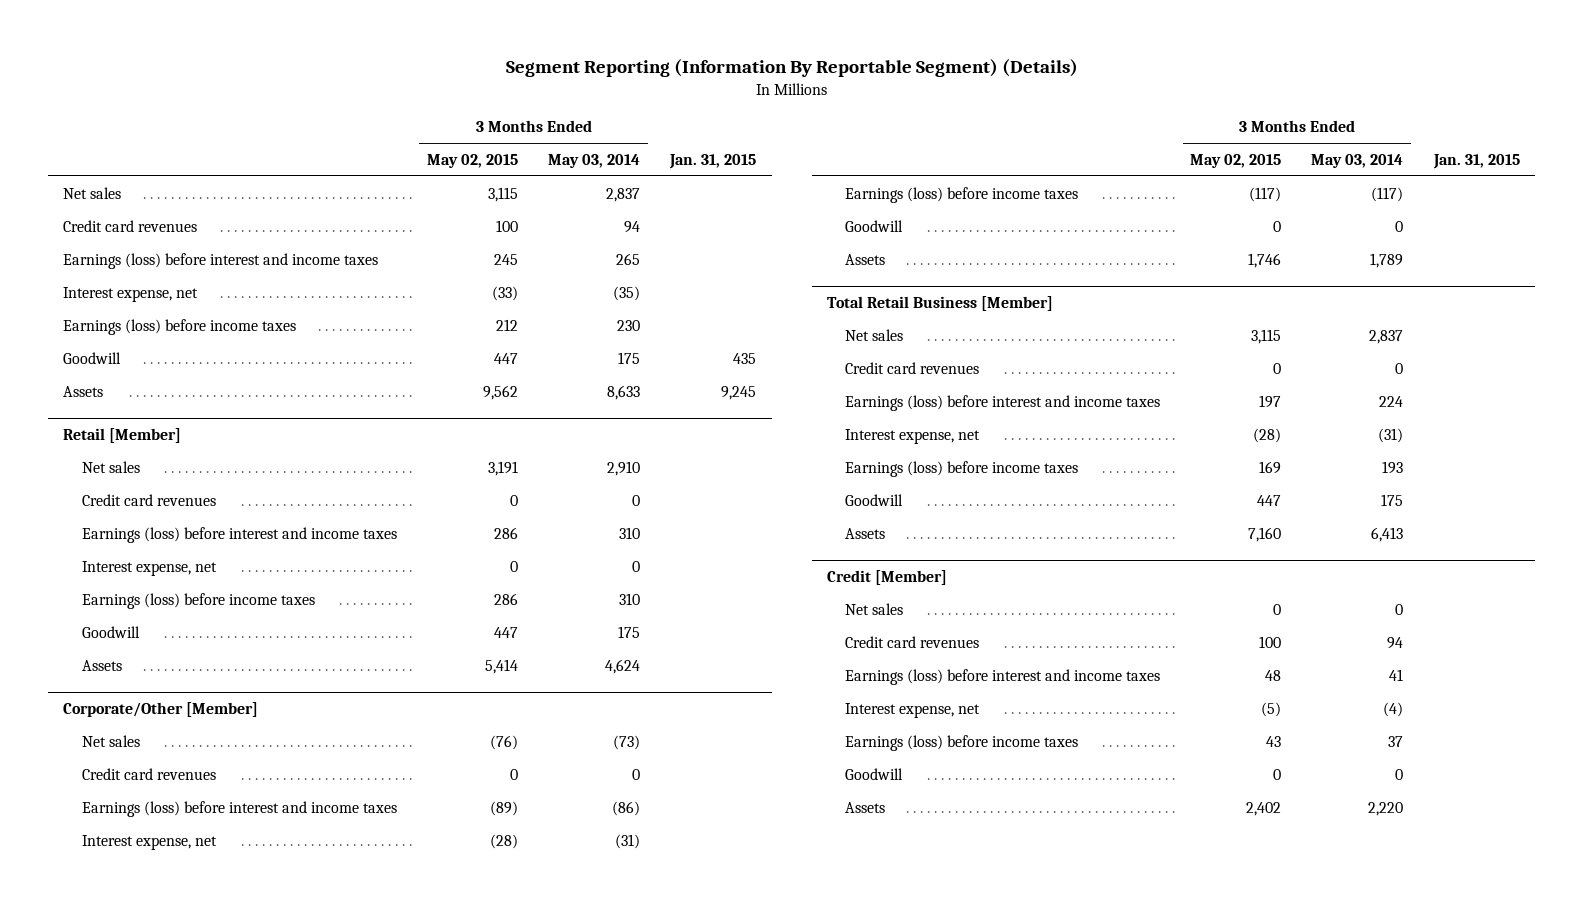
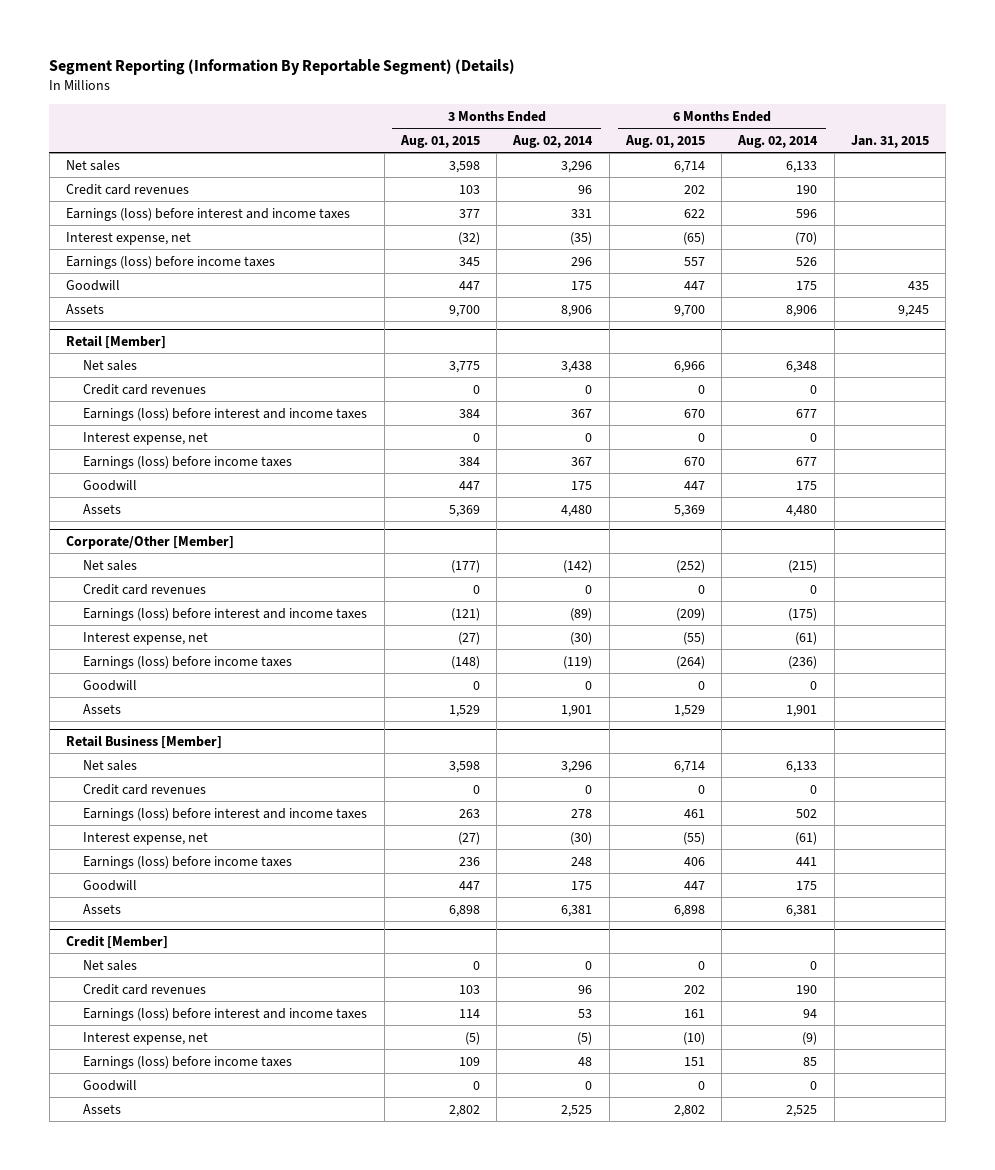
- | 3 Months Ended May 02, 2015 | 3 Months Ended May 03, 2014 | Jan. 31, 2015
+ | 3 Months Ended Aug. 01, 2015 | 3 Months Ended Aug. 02, 2014 | 6 Months Ended Aug. 01, 2015 | 6 Months Ended Aug. 02, 2014 | Jan. 31, 2015
- Total Retail Business [Member]
+ Retail Business [Member]

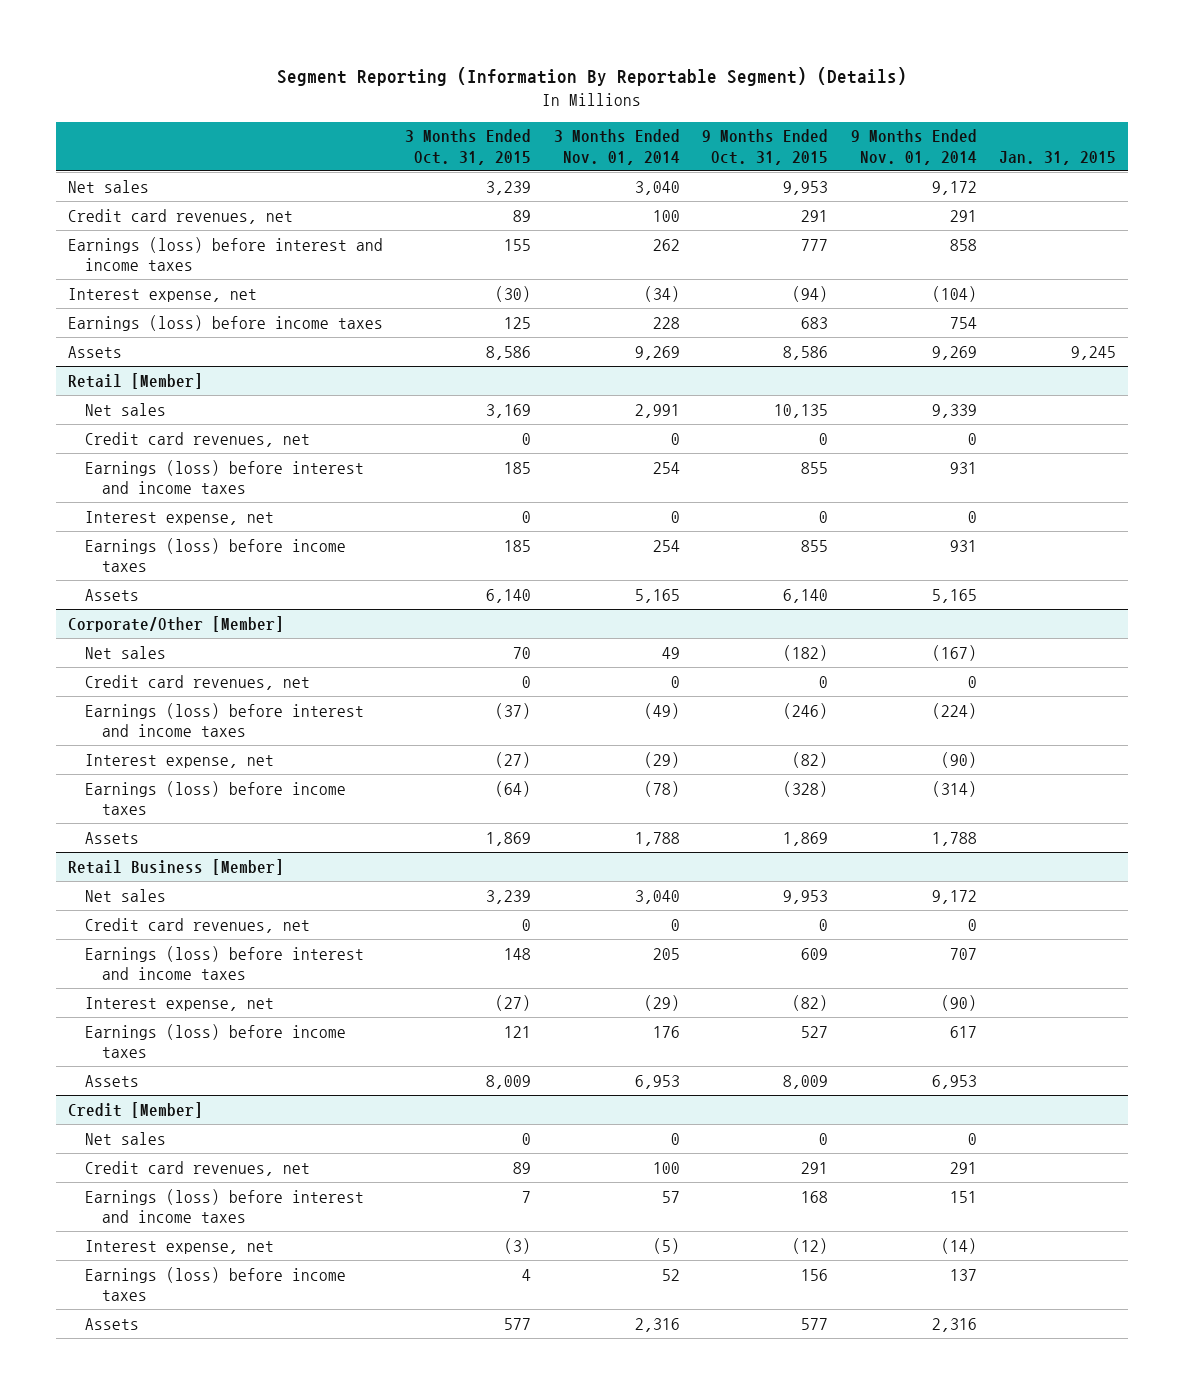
- | 3 Months Ended Aug. 01, 2015 | 3 Months Ended Aug. 02, 2014 | 6 Months Ended Aug. 01, 2015 | 6 Months Ended Aug. 02, 2014 | Jan. 31, 2015
+ | 3 Months Ended Oct. 31, 2015 | 3 Months Ended Nov. 01, 2014 | 9 Months Ended Oct. 31, 2015 | 9 Months Ended Nov. 01, 2014 | Jan. 31, 2015
- Credit card revenues | 103 | 96 | 202 | 190 |
+ Credit card revenues, net | 89 | 100 | 291 | 291 |
- Goodwill | 447 | 175 | 447 | 175 | 435
@ Retail [Member]
- Credit card revenues | 0 | 0 | 0 | 0 |
+ Credit card revenues, net | 0 | 0 | 0 | 0 |
- Goodwill | 447 | 175 | 447 | 175 |
@ Corporate/Other [Member]
- Credit card revenues | 0 | 0 | 0 | 0 |
+ Credit card revenues, net | 0 | 0 | 0 | 0 |
- Goodwill | 0 | 0 | 0 | 0 |
@ Retail Business [Member]
- Credit card revenues | 0 | 0 | 0 | 0 |
+ Credit card revenues, net | 0 | 0 | 0 | 0 |
- Goodwill | 447 | 175 | 447 | 175 |
@ Credit [Member]
- Credit card revenues | 103 | 96 | 202 | 190 |
+ Credit card revenues, net | 89 | 100 | 291 | 291 |
- Goodwill | 0 | 0 | 0 | 0 |

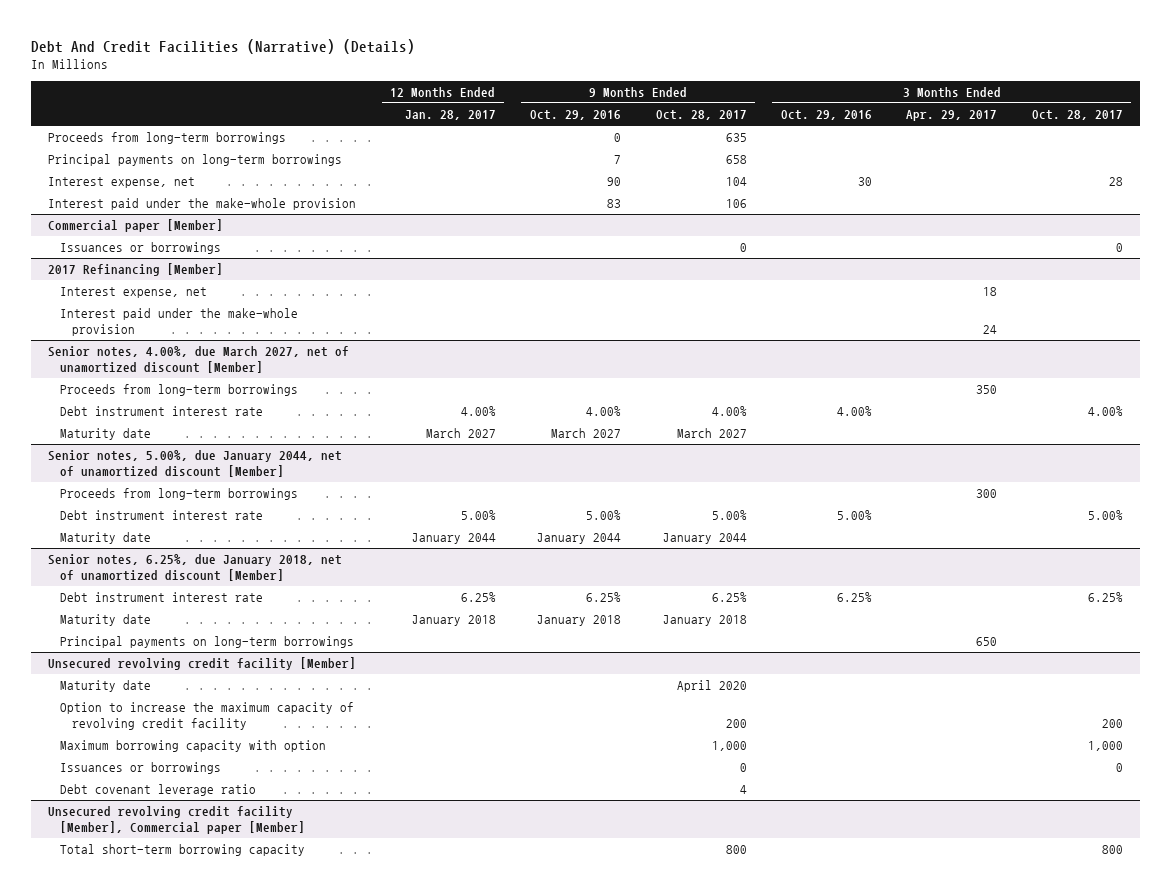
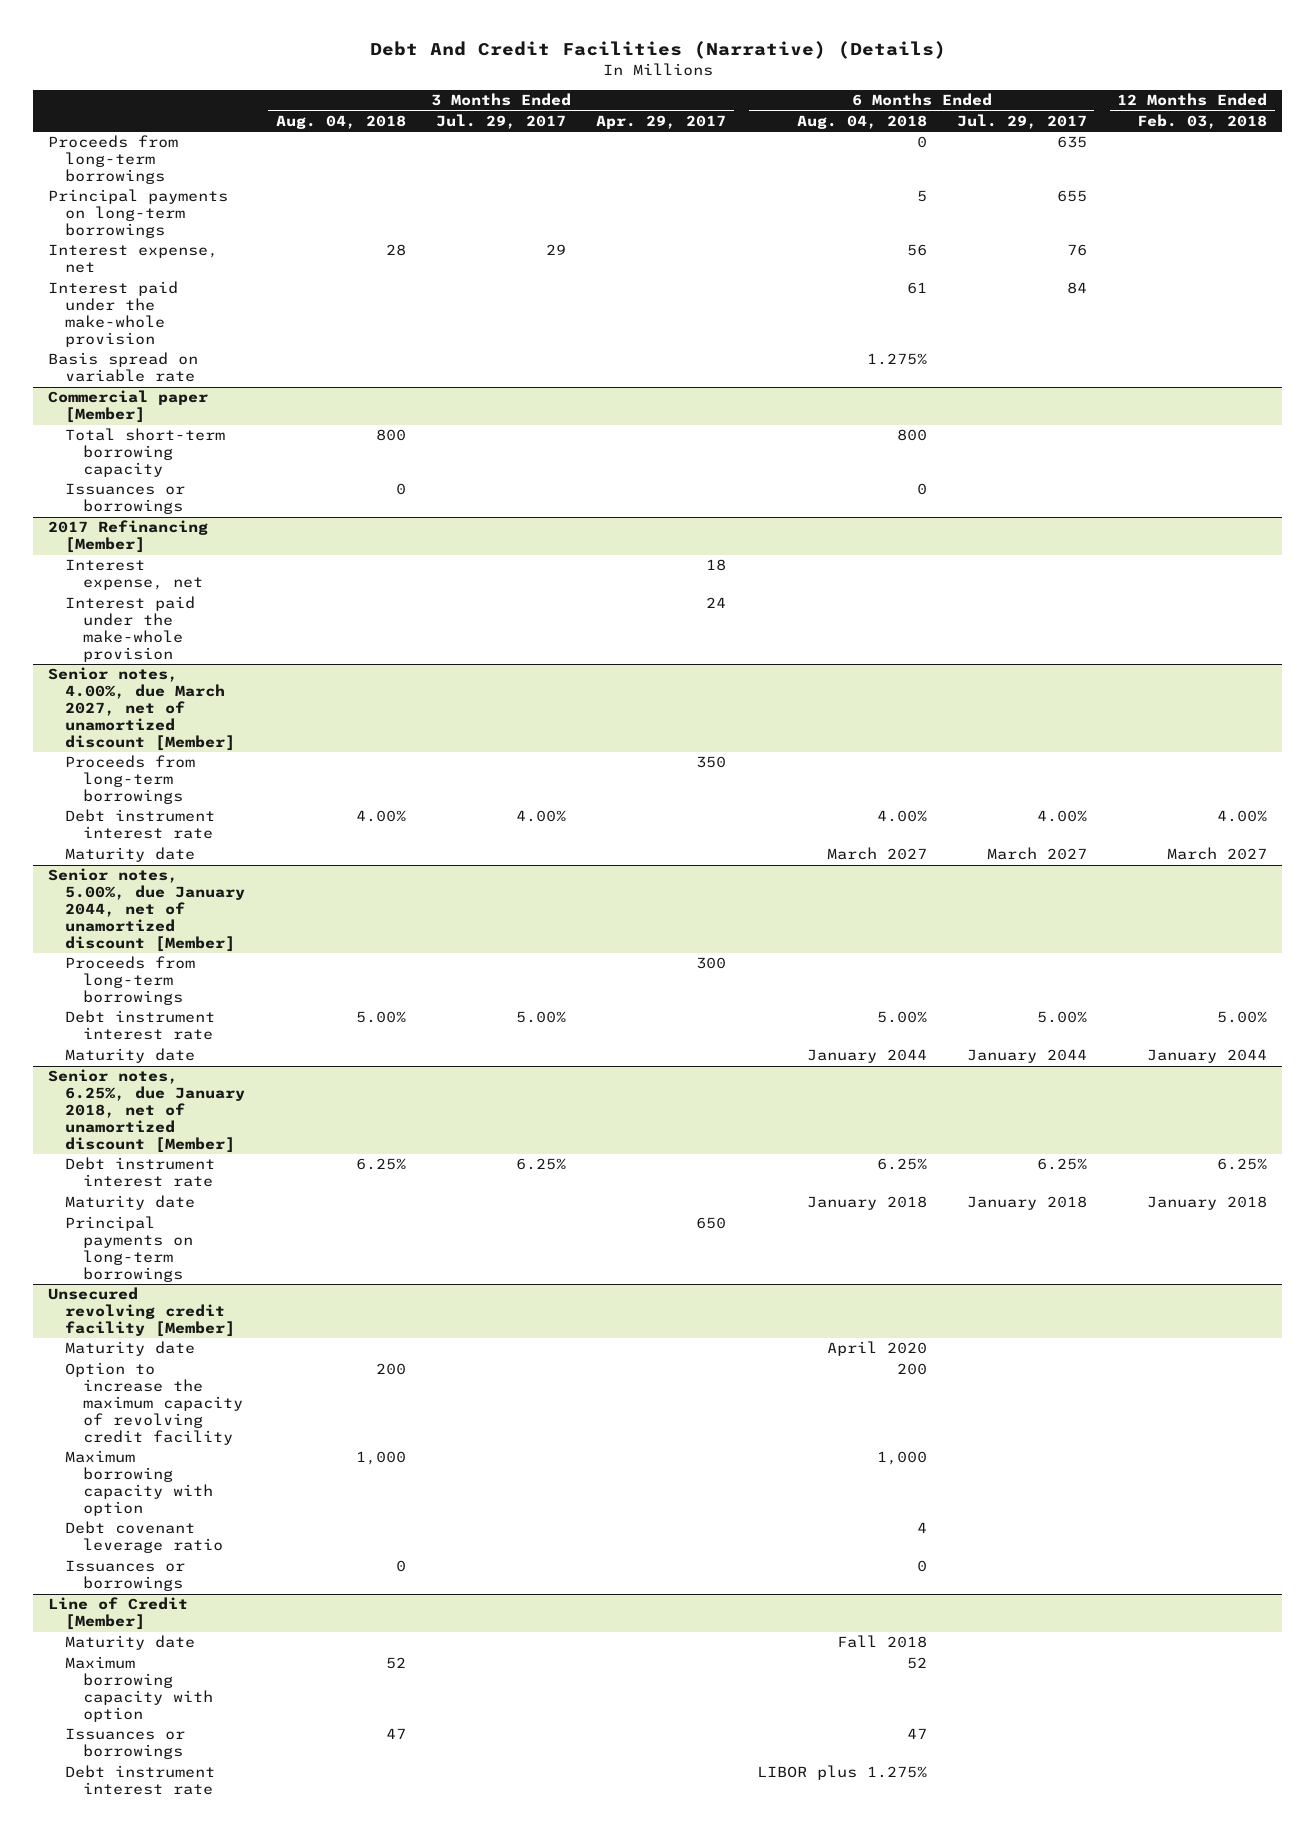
- | 12 Months Ended Jan. 28, 2017 | 9 Months Ended Oct. 29, 2016 | 9 Months Ended Oct. 28, 2017 | 3 Months Ended Oct. 29, 2016 | 3 Months Ended Apr. 29, 2017 | 3 Months Ended Oct. 28, 2017
+ | 3 Months Ended Aug. 04, 2018 | 3 Months Ended Jul. 29, 2017 | 3 Months Ended Apr. 29, 2017 | 6 Months Ended Aug. 04, 2018 | 6 Months Ended Jul. 29, 2017 | 12 Months Ended Feb. 03, 2018
+ Basis spread on variable rate | | | | 1.275% | |
@ Commercial paper [Member]
+ Total short-term borrowing capacity | 800 | | | 800 | |
- Unsecured revolving credit facility [Member], Commercial paper [Member]
- Total short-term borrowing capacity | | | 800 | | | 800
@ Unsecured revolving credit facility [Member]
moved down: Issuances or borrowings | 0 | | | 0 | |
+ Line of Credit [Member]
+ Maturity date | | | | Fall 2018 | |
+ Maximum borrowing capacity with option | 52 | | | 52 | |
+ Issuances or borrowings | 47 | | | 47 | |
+ Debt instrument interest rate | | | | LIBOR plus 1.275% | |

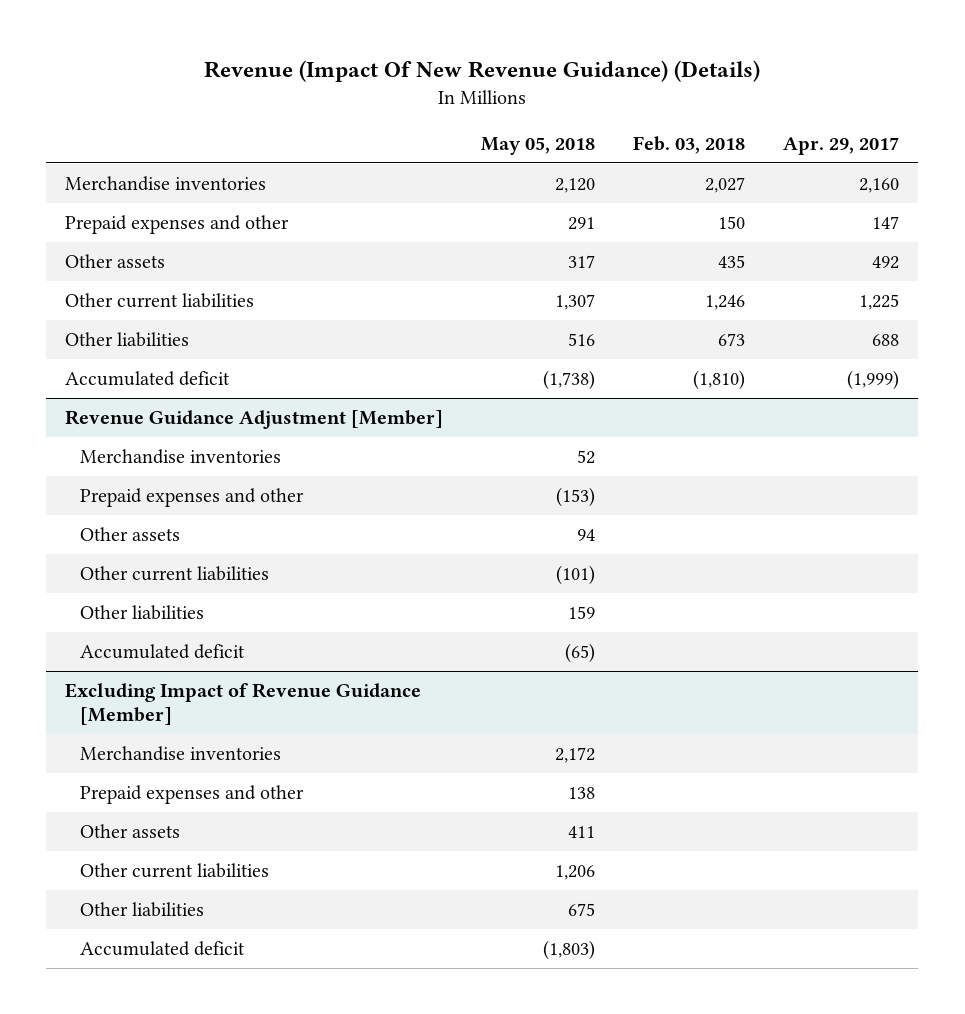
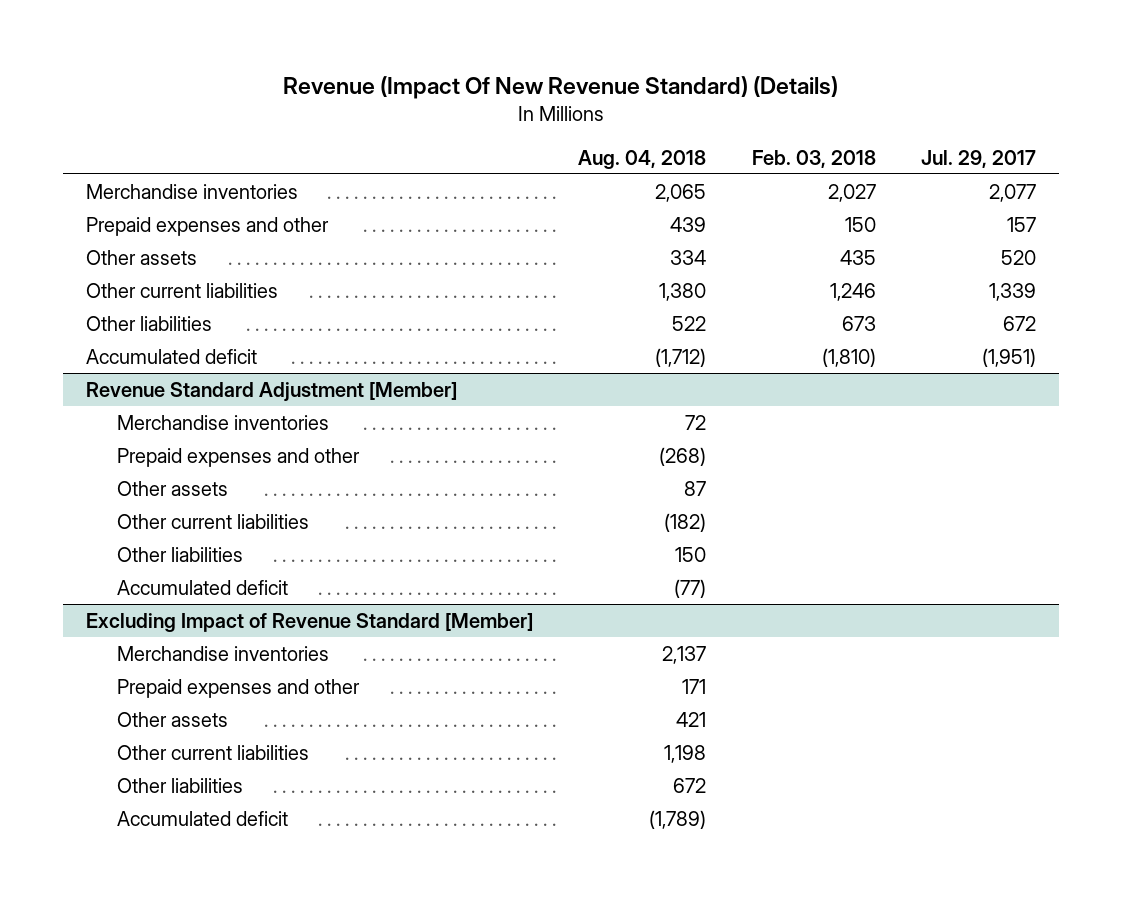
- Revenue (Impact Of New Revenue Guidance) (Details)
+ Revenue (Impact Of New Revenue Standard) (Details)
- | May 05, 2018 | Feb. 03, 2018 | Apr. 29, 2017
+ | Aug. 04, 2018 | Feb. 03, 2018 | Jul. 29, 2017
- Revenue Guidance Adjustment [Member]
+ Revenue Standard Adjustment [Member]
- Excluding Impact of Revenue Guidance [Member]
+ Excluding Impact of Revenue Standard [Member]

